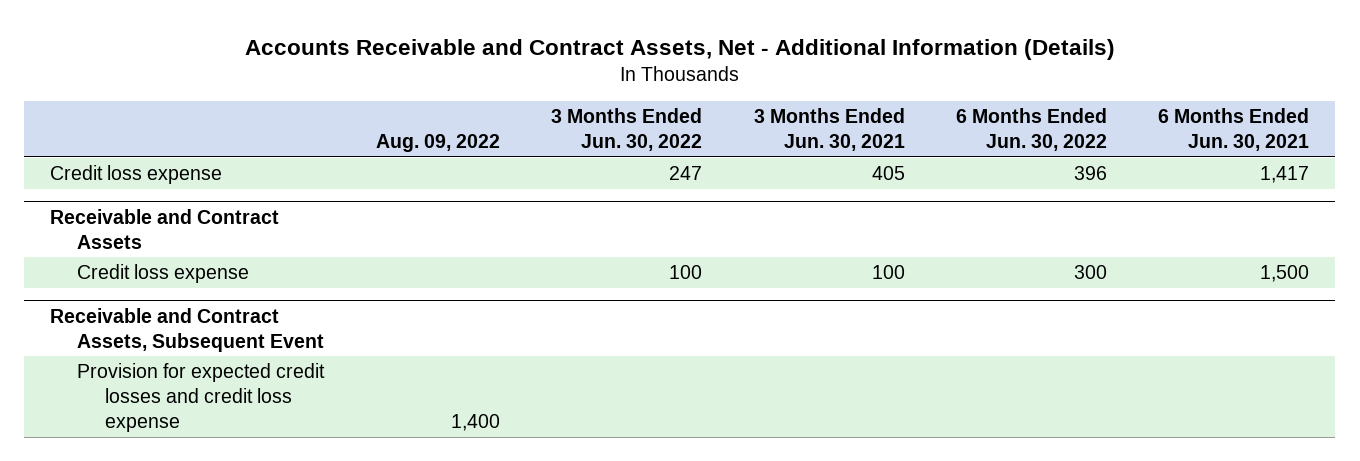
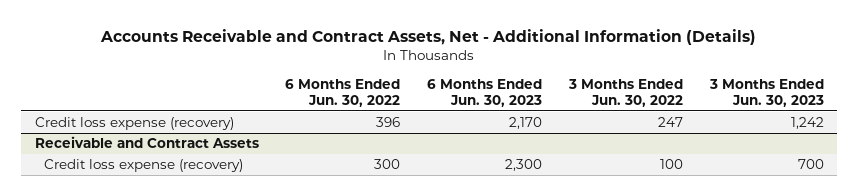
- | Aug. 09, 2022 | 3 Months Ended Jun. 30, 2022 | 3 Months Ended Jun. 30, 2021 | 6 Months Ended Jun. 30, 2022 | 6 Months Ended Jun. 30, 2021
+ | 6 Months Ended Jun. 30, 2022 | 6 Months Ended Jun. 30, 2023 | 3 Months Ended Jun. 30, 2022 | 3 Months Ended Jun. 30, 2023
- Credit loss expense | | 247 | 405 | 396 | 1,417
+ Credit loss expense (recovery) | 396 | 2,170 | 247 | 1,242
@ Receivable and Contract Assets
- Credit loss expense | | 100 | 100 | 300 | 1,500
- Receivable and Contract Assets, Subsequent Event
- Provision for expected credit losses and credit loss expense | 1,400 | | | |
@ Receivable and Contract Assets
+ Credit loss expense (recovery) | 300 | 2,300 | 100 | 700

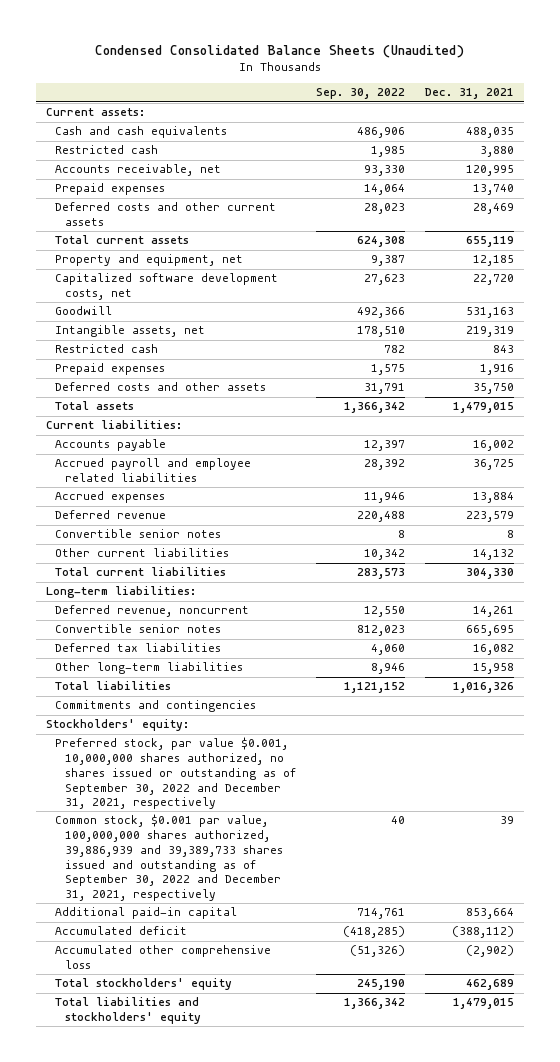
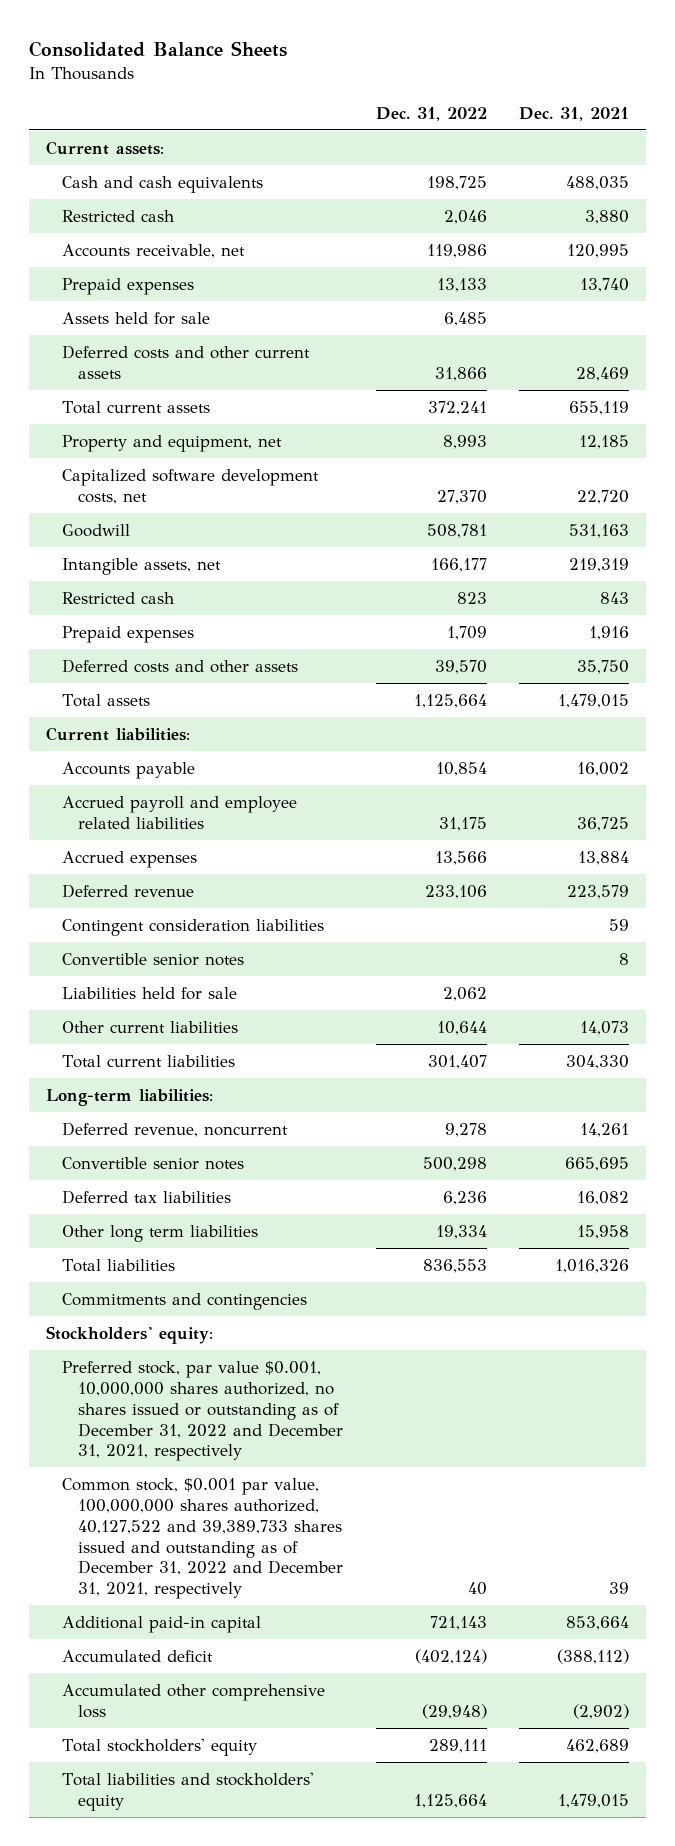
- Condensed Consolidated Balance Sheets (Unaudited)
+ Consolidated Balance Sheets
- | Sep. 30, 2022 | Dec. 31, 2021
+ | Dec. 31, 2022 | Dec. 31, 2021
+ Assets held for sale | 6,485 |
+ Contingent consideration liabilities | | 59
- Other current liabilities | 10,342 | 14,132
+ Liabilities held for sale | 2,062 |
+ Other current liabilities | 10,644 | 14,073
- Other long-term liabilities | 8,946 | 15,958
+ Other long term liabilities | 19,334 | 15,958
- Preferred stock, par value $0.001, 10,000,000 shares authorized, no shares issued or outstanding as of September 30, 2022 and December 31, 2021, respectively
- Common stock, $0.001 par value, 100,000,000 shares authorized, 39,886,939 and 39,389,733 shares issued and outstanding as of September 30, 2022 and December 31, 2021, respectively | 40 | 39
+ Preferred stock, par value $0.001, 10,000,000 shares authorized, no shares issued or outstanding as of December 31, 2022 and December 31, 2021, respectively
+ Common stock, $0.001 par value, 100,000,000 shares authorized, 40,127,522 and 39,389,733 shares issued and outstanding as of December 31, 2022 and December 31, 2021, respectively | 40 | 39

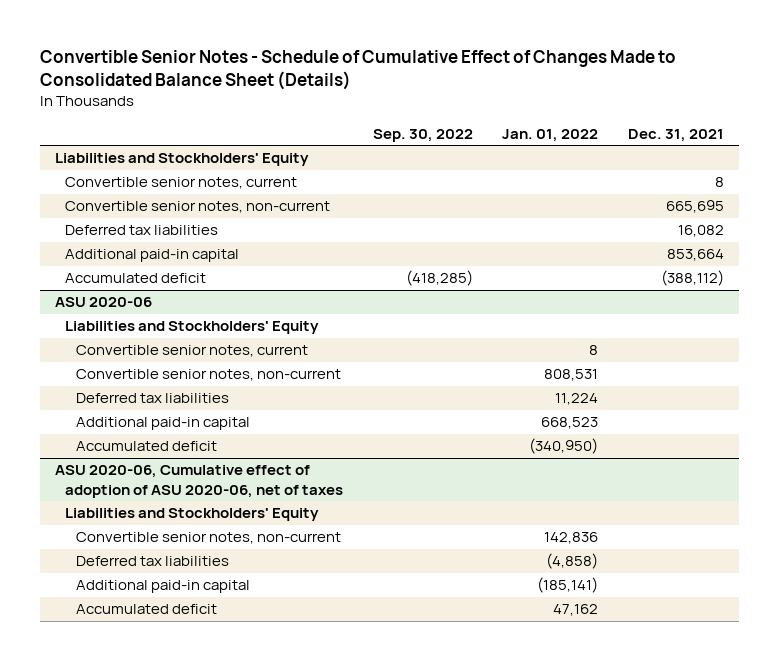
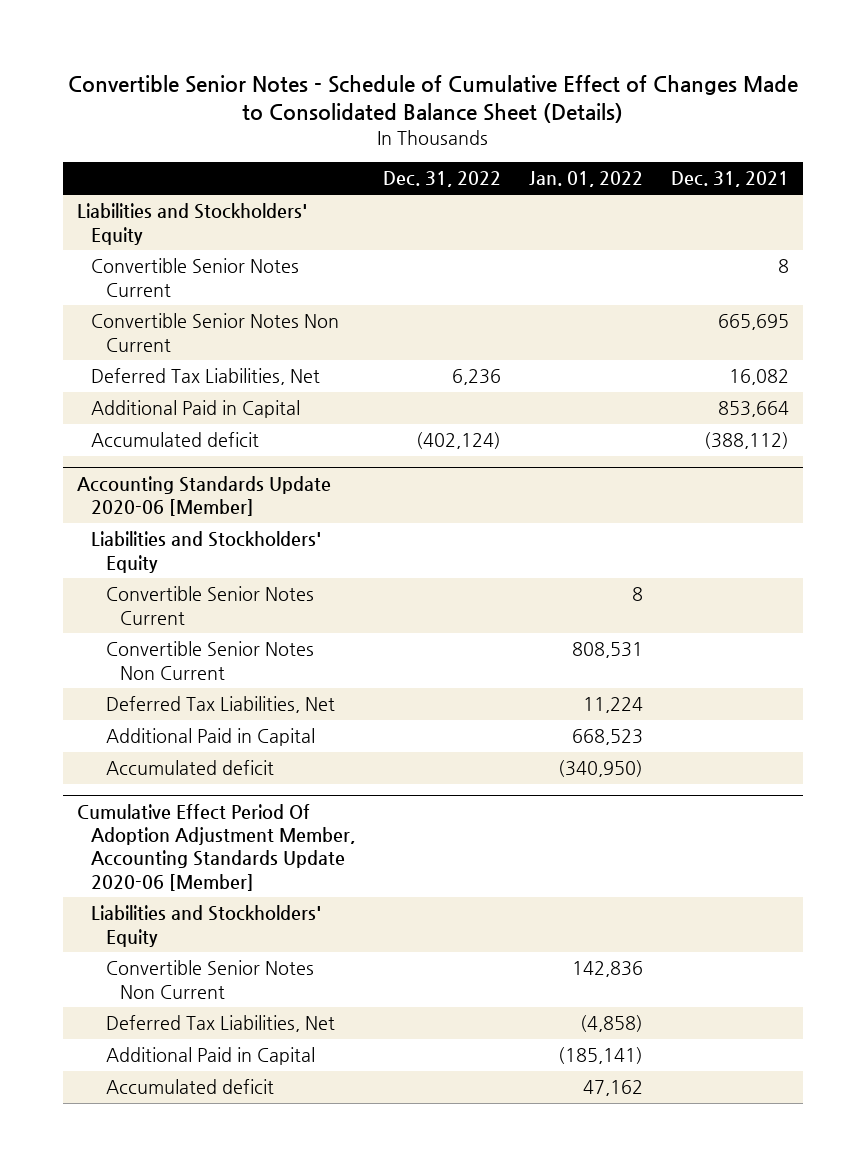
- | Sep. 30, 2022 | Jan. 01, 2022 | Dec. 31, 2021
+ | Dec. 31, 2022 | Jan. 01, 2022 | Dec. 31, 2021
- Convertible senior notes, current | | | 8
- Convertible senior notes, non-current | | | 665,695
- Deferred tax liabilities | | | 16,082
- Additional paid-in capital | | | 853,664
+ Convertible Senior Notes Current | | | 8
+ Convertible Senior Notes Non Current | | | 665,695
+ Deferred Tax Liabilities, Net | 6,236 | | 16,082
+ Additional Paid in Capital | | | 853,664
- ASU 2020-06
+ Accounting Standards Update 2020-06 [Member]
- Convertible senior notes, current | | 8 |
- Convertible senior notes, non-current | | 808,531 |
- Deferred tax liabilities | | 11,224 |
- Additional paid-in capital | | 668,523 |
+ Convertible Senior Notes Current | | 8 |
+ Convertible Senior Notes Non Current | | 808,531 |
+ Deferred Tax Liabilities, Net | | 11,224 |
+ Additional Paid in Capital | | 668,523 |
- ASU 2020-06, Cumulative effect of adoption of ASU 2020-06, net of taxes
+ Cumulative Effect Period Of Adoption Adjustment Member, Accounting Standards Update 2020-06 [Member]
- Convertible senior notes, non-current | | 142,836 |
- Deferred tax liabilities | | (4,858) |
- Additional paid-in capital | | (185,141) |
+ Convertible Senior Notes Non Current | | 142,836 |
+ Deferred Tax Liabilities, Net | | (4,858) |
+ Additional Paid in Capital | | (185,141) |

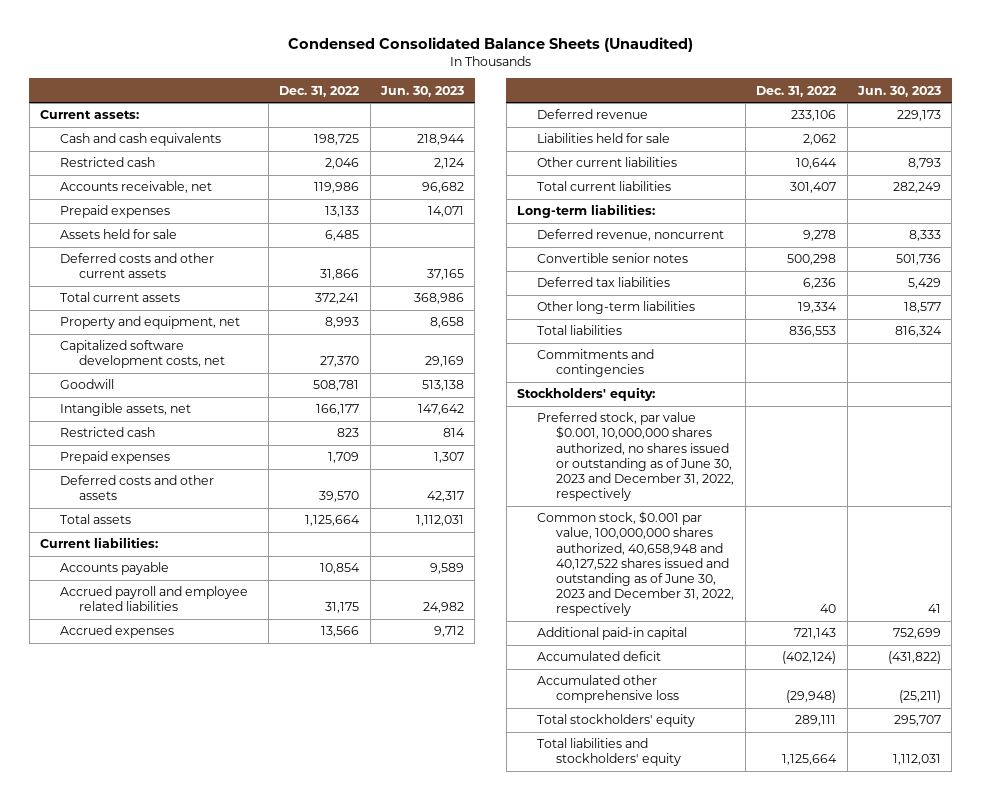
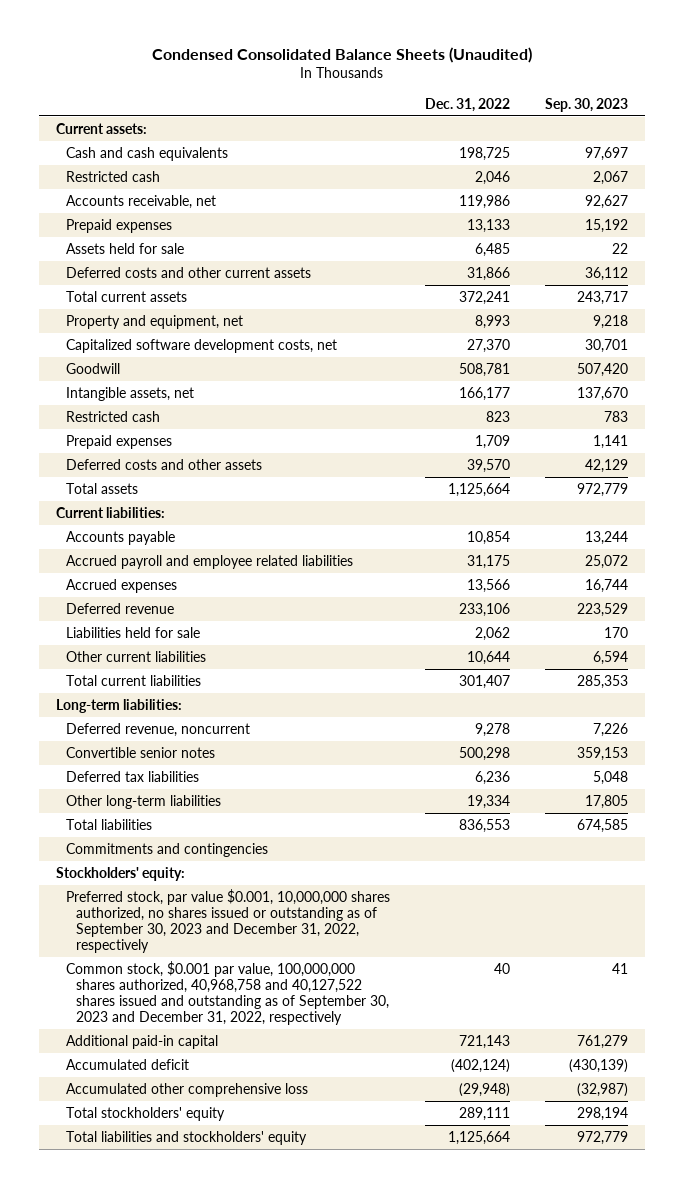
- | Dec. 31, 2022 | Jun. 30, 2023
+ | Dec. 31, 2022 | Sep. 30, 2023
- Preferred stock, par value $0.001, 10,000,000 shares authorized, no shares issued or outstanding as of June 30, 2023 and December 31, 2022, respectively
- Common stock, $0.001 par value, 100,000,000 shares authorized, 40,658,948 and 40,127,522 shares issued and outstanding as of June 30, 2023 and December 31, 2022, respectively | 40 | 41
+ Preferred stock, par value $0.001, 10,000,000 shares authorized, no shares issued or outstanding as of September 30, 2023 and December 31, 2022, respectively
+ Common stock, $0.001 par value, 100,000,000 shares authorized, 40,968,758 and 40,127,522 shares issued and outstanding as of September 30, 2023 and December 31, 2022, respectively | 40 | 41

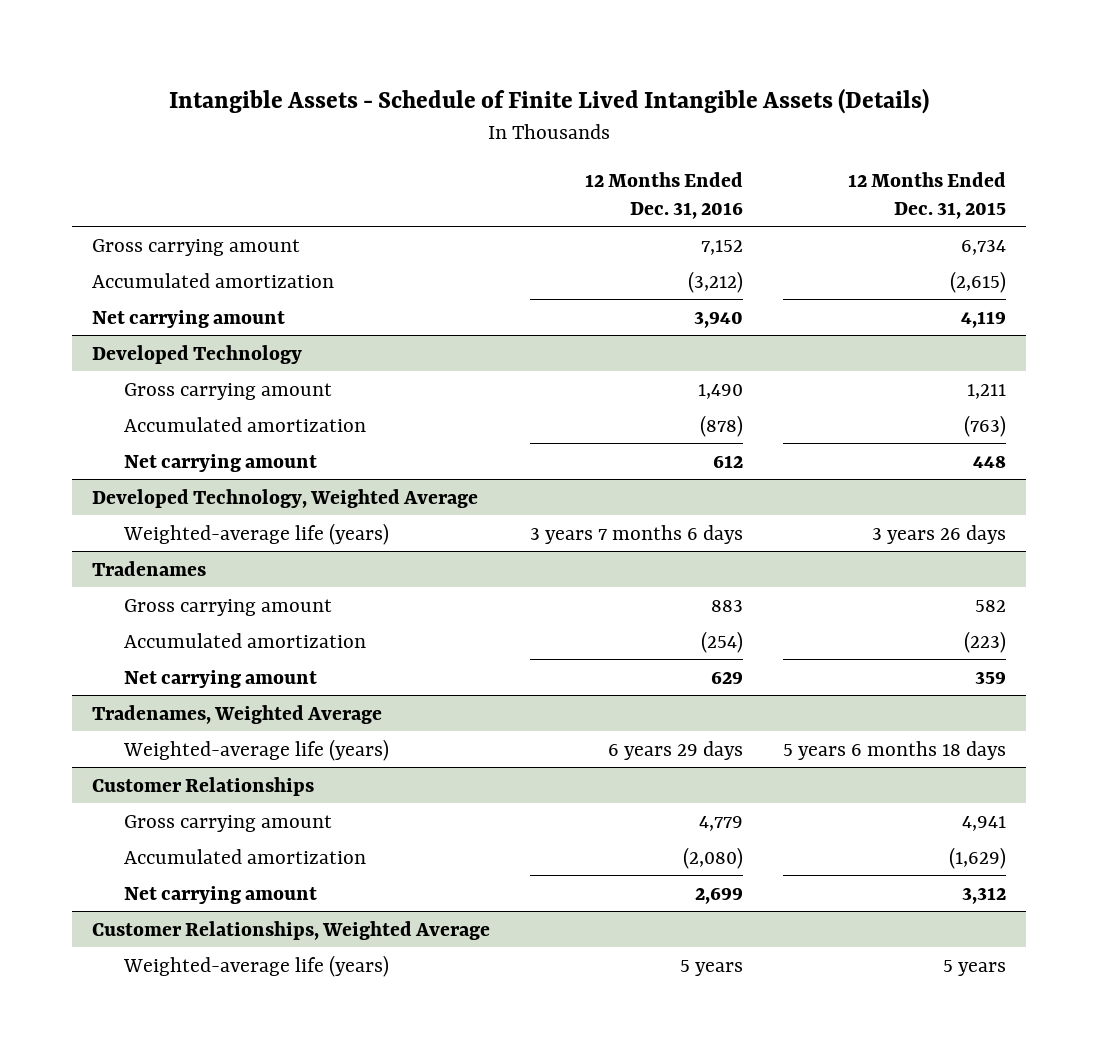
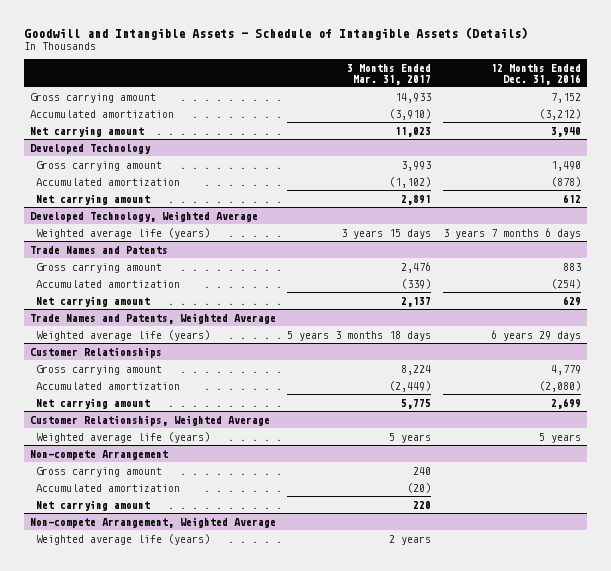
- Intangible Assets - Schedule of Finite Lived Intangible Assets (Details)
+ Goodwill and Intangible Assets - Schedule of Intangible Assets (Details)
- | 12 Months Ended Dec. 31, 2016 | 12 Months Ended Dec. 31, 2015
+ | 3 Months Ended Mar. 31, 2017 | 12 Months Ended Dec. 31, 2016
@ Developed Technology, Weighted Average
- Weighted-average life (years) | 3 years 7 months 6 days | 3 years 26 days
- Tradenames
@ Developed Technology, Weighted Average
+ Weighted average life (years) | 3 years 15 days | 3 years 7 months 6 days
+ Trade Names and Patents
- Tradenames, Weighted Average
- Weighted-average life (years) | 6 years 29 days | 5 years 6 months 18 days
+ Trade Names and Patents, Weighted Average
+ Weighted average life (years) | 5 years 3 months 18 days | 6 years 29 days
@ Customer Relationships, Weighted Average
- Weighted-average life (years) | 5 years | 5 years
+ Weighted average life (years) | 5 years | 5 years
+ Non-compete Arrangement
+ Gross carrying amount | 240 |
+ Accumulated amortization | (20) |
+ Net carrying amount | 220 |
+ Non-compete Arrangement, Weighted Average
+ Weighted average life (years) | 2 years |

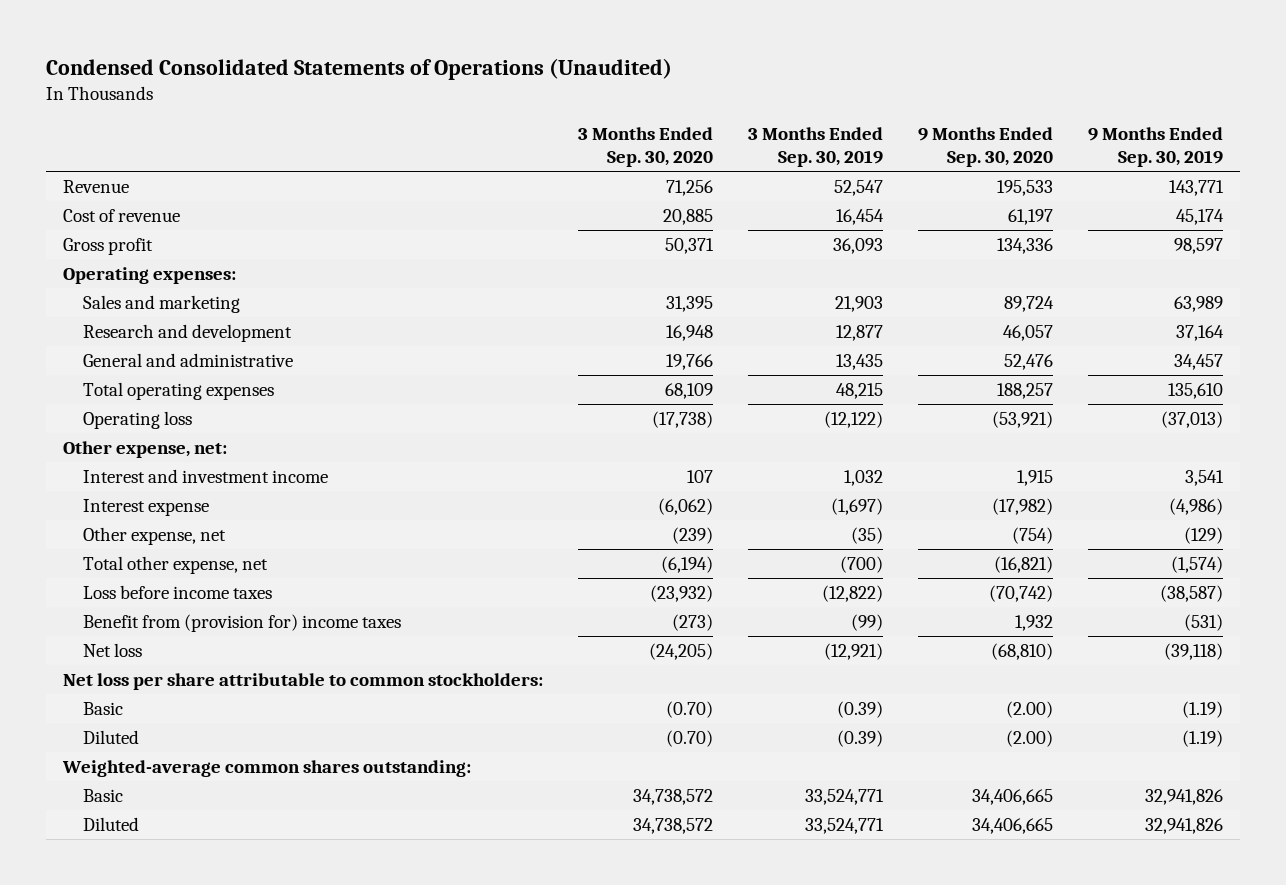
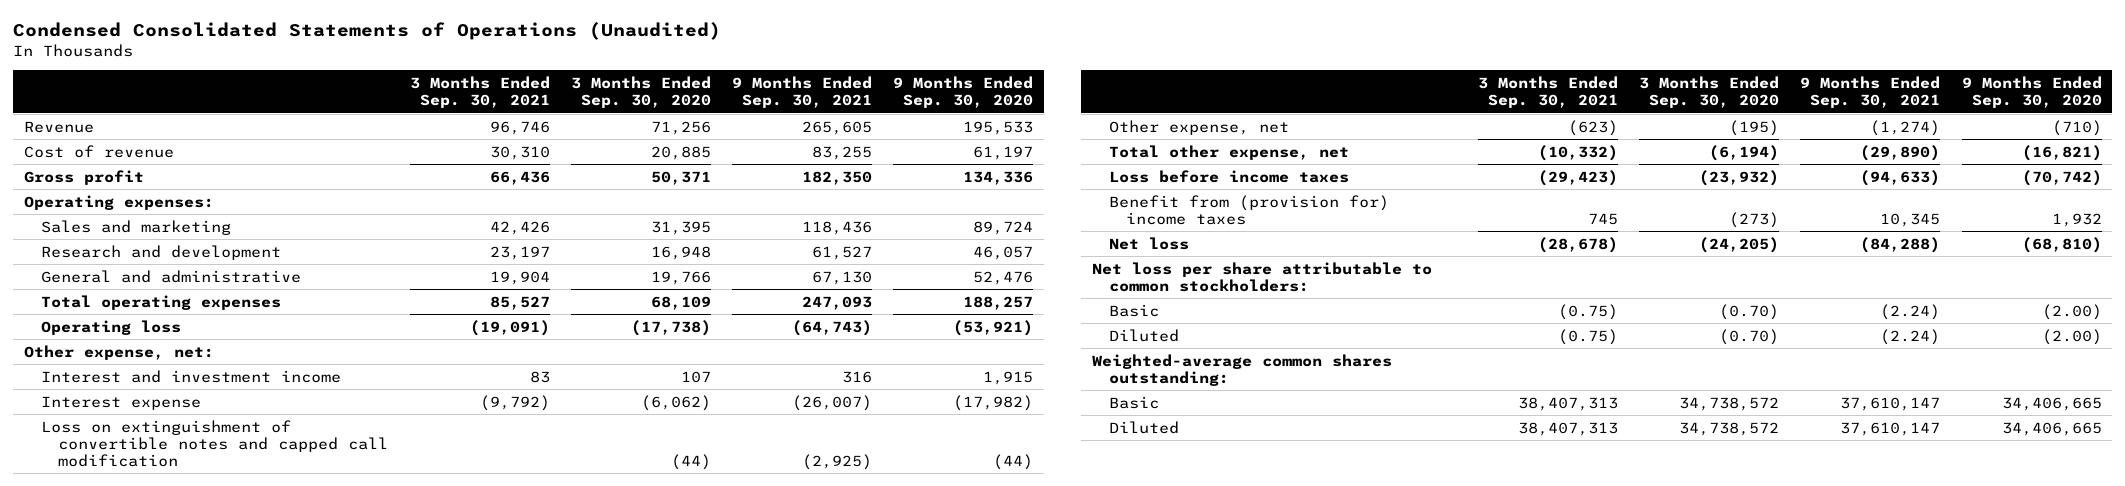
- | 3 Months Ended Sep. 30, 2020 | 3 Months Ended Sep. 30, 2019 | 9 Months Ended Sep. 30, 2020 | 9 Months Ended Sep. 30, 2019
+ | 3 Months Ended Sep. 30, 2021 | 3 Months Ended Sep. 30, 2020 | 9 Months Ended Sep. 30, 2021 | 9 Months Ended Sep. 30, 2020
- Other expense, net | (239) | (35) | (754) | (129)
+ Loss on extinguishment of convertible notes and capped call modification | | (44) | (2,925) | (44)
+ Other expense, net | (623) | (195) | (1,274) | (710)

